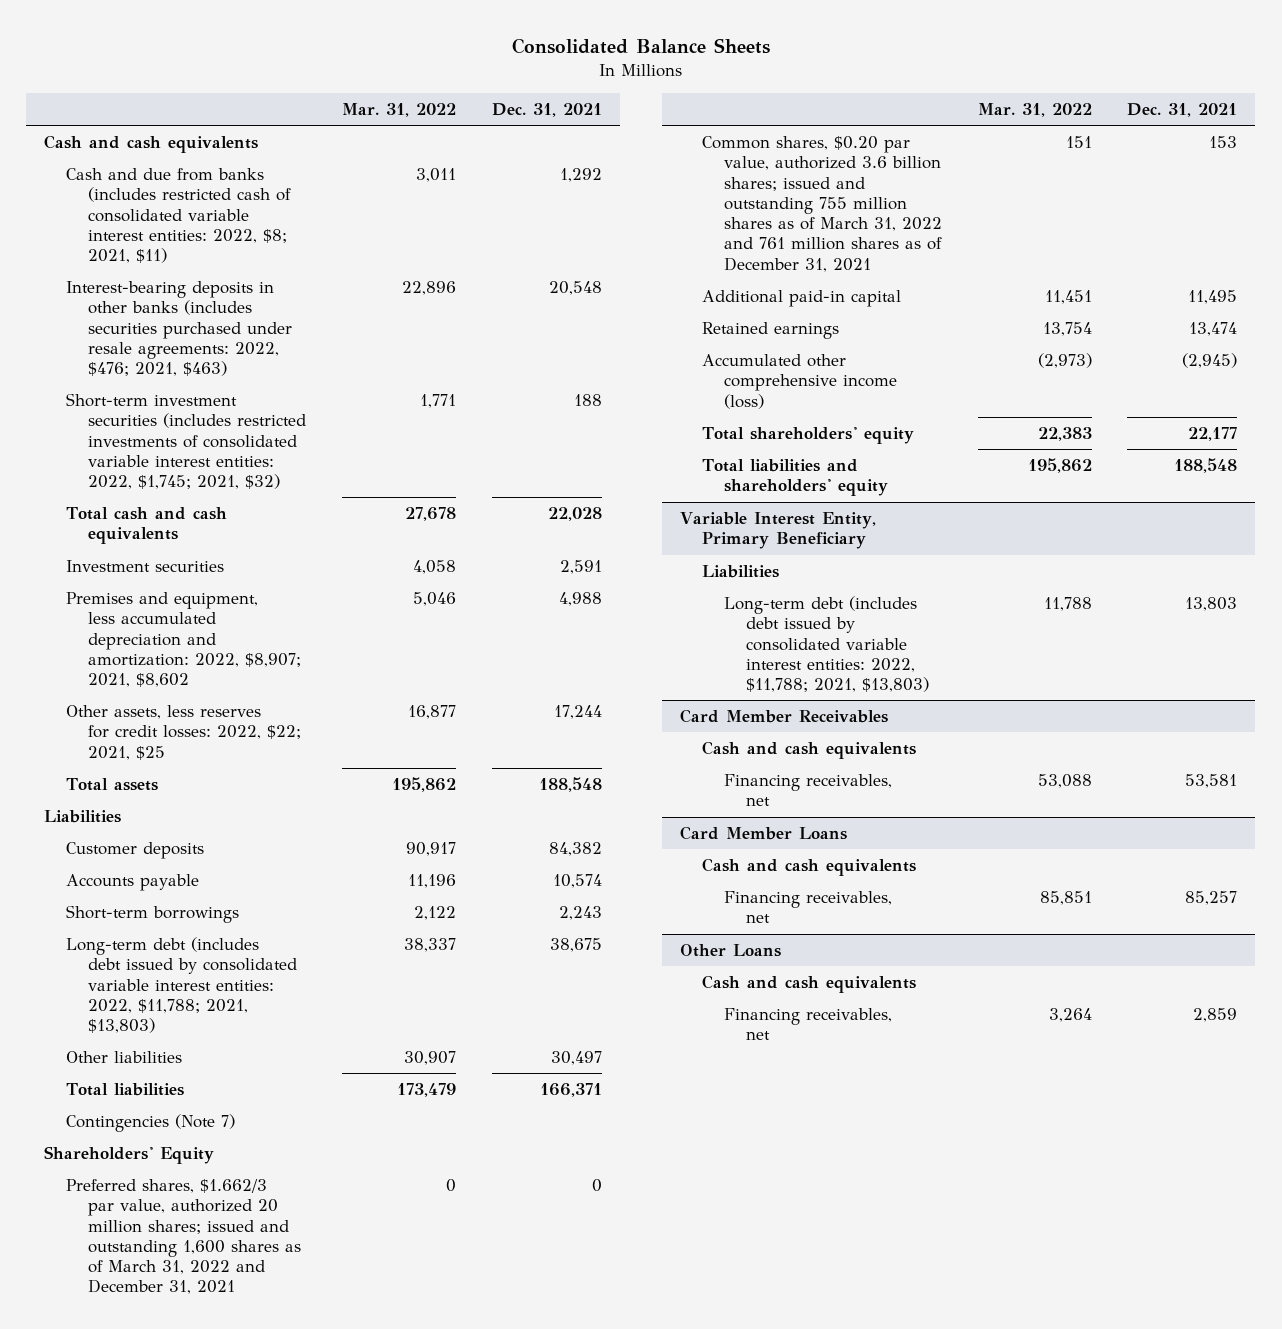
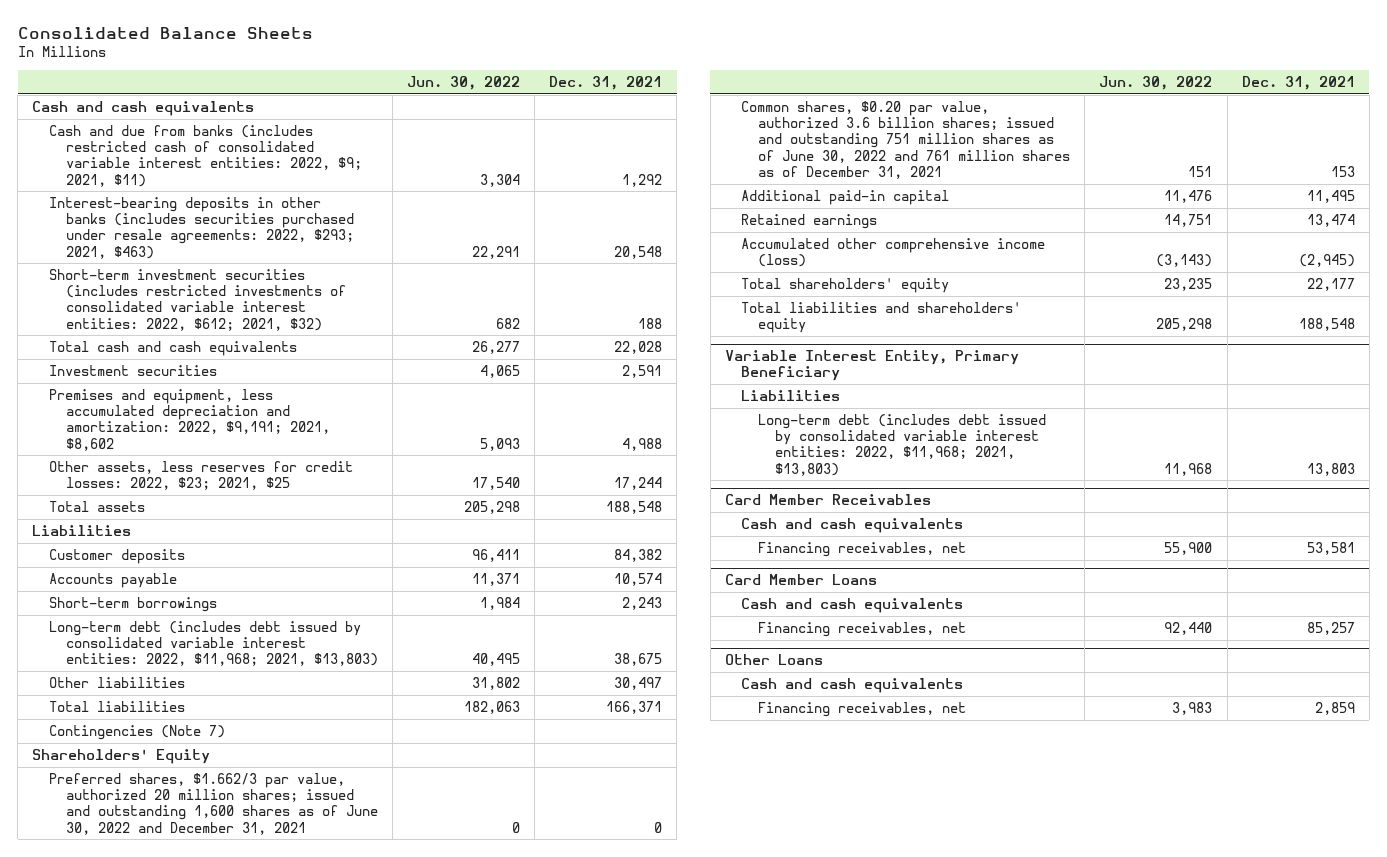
- | Mar. 31, 2022 | Dec. 31, 2021
+ | Jun. 30, 2022 | Dec. 31, 2021
- Cash and due from banks (includes restricted cash of consolidated variable interest entities: 2022, $8; 2021, $11) | 3,011 | 1,292
- Interest-bearing deposits in other banks (includes securities purchased under resale agreements: 2022, $476; 2021, $463) | 22,896 | 20,548
- Short-term investment securities (includes restricted investments of consolidated variable interest entities: 2022, $1,745; 2021, $32) | 1,771 | 188
+ Cash and due from banks (includes restricted cash of consolidated variable interest entities: 2022, $9; 2021, $11) | 3,304 | 1,292
+ Interest-bearing deposits in other banks (includes securities purchased under resale agreements: 2022, $293; 2021, $463) | 22,291 | 20,548
+ Short-term investment securities (includes restricted investments of consolidated variable interest entities: 2022, $612; 2021, $32) | 682 | 188
- Premises and equipment, less accumulated depreciation and amortization: 2022, $8,907; 2021, $8,602 | 5,046 | 4,988
- Other assets, less reserves for credit losses: 2022, $22; 2021, $25 | 16,877 | 17,244
+ Premises and equipment, less accumulated depreciation and amortization: 2022, $9,191; 2021, $8,602 | 5,093 | 4,988
+ Other assets, less reserves for credit losses: 2022, $23; 2021, $25 | 17,540 | 17,244
- Long-term debt (includes debt issued by consolidated variable interest entities: 2022, $11,788; 2021, $13,803) | 38,337 | 38,675
+ Long-term debt (includes debt issued by consolidated variable interest entities: 2022, $11,968; 2021, $13,803) | 40,495 | 38,675
- Preferred shares, $1.662/3 par value, authorized 20 million shares; issued and outstanding 1,600 shares as of March 31, 2022 and December 31, 2021 | 0 | 0
- Common shares, $0.20 par value, authorized 3.6 billion shares; issued and outstanding 755 million shares as of March 31, 2022 and 761 million shares as of December 31, 2021 | 151 | 153
+ Preferred shares, $1.662/3 par value, authorized 20 million shares; issued and outstanding 1,600 shares as of June 30, 2022 and December 31, 2021 | 0 | 0
+ Common shares, $0.20 par value, authorized 3.6 billion shares; issued and outstanding 751 million shares as of June 30, 2022 and 761 million shares as of December 31, 2021 | 151 | 153
@ Variable Interest Entity, Primary Beneficiary
- Long-term debt (includes debt issued by consolidated variable interest entities: 2022, $11,788; 2021, $13,803) | 11,788 | 13,803
+ Long-term debt (includes debt issued by consolidated variable interest entities: 2022, $11,968; 2021, $13,803) | 11,968 | 13,803

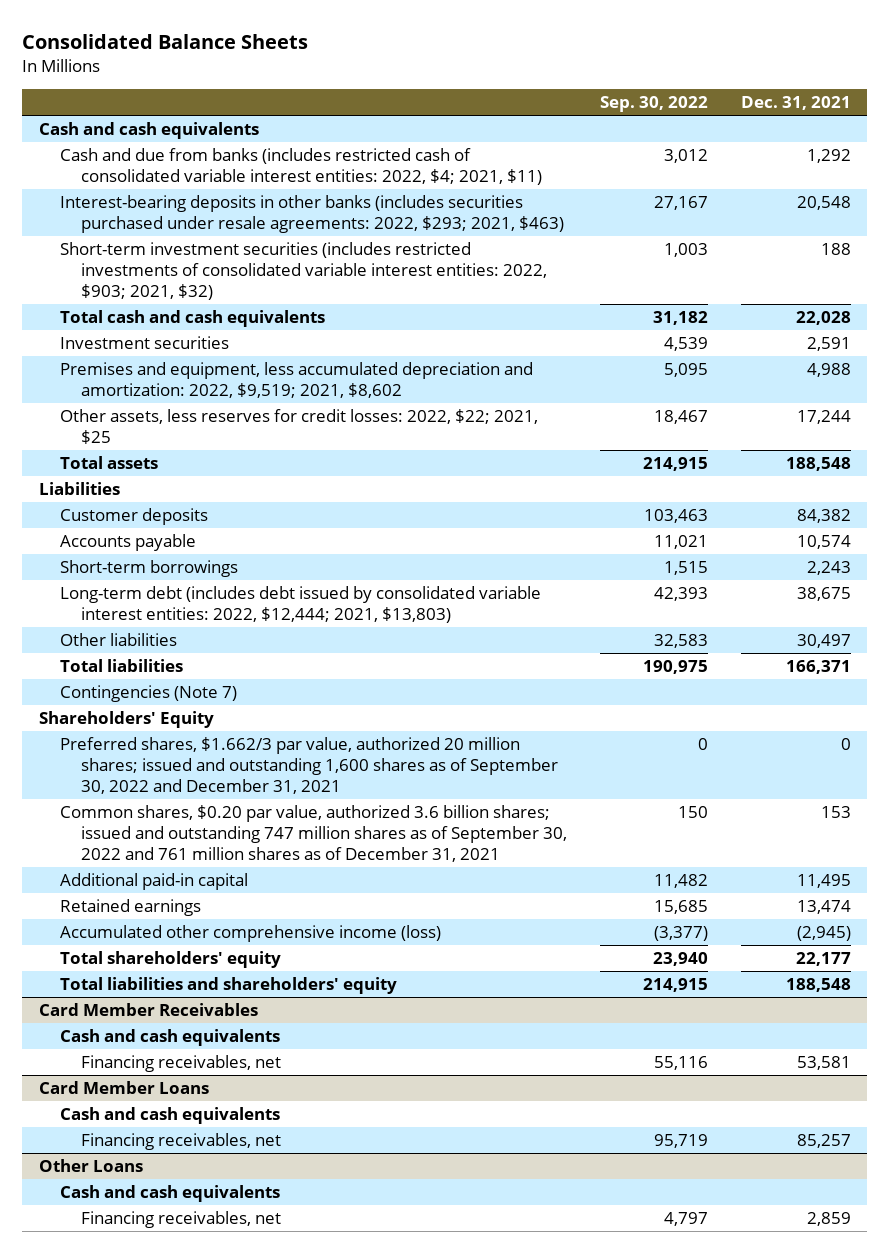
- | Jun. 30, 2022 | Dec. 31, 2021
+ | Sep. 30, 2022 | Dec. 31, 2021
- Cash and due from banks (includes restricted cash of consolidated variable interest entities: 2022, $9; 2021, $11) | 3,304 | 1,292
+ Cash and due from banks (includes restricted cash of consolidated variable interest entities: 2022, $4; 2021, $11) | 3,012 | 1,292
- Short-term investment securities (includes restricted investments of consolidated variable interest entities: 2022, $612; 2021, $32) | 682 | 188
+ Short-term investment securities (includes restricted investments of consolidated variable interest entities: 2022, $903; 2021, $32) | 1,003 | 188
- Premises and equipment, less accumulated depreciation and amortization: 2022, $9,191; 2021, $8,602 | 5,093 | 4,988
- Other assets, less reserves for credit losses: 2022, $23; 2021, $25 | 17,540 | 17,244
+ Premises and equipment, less accumulated depreciation and amortization: 2022, $9,519; 2021, $8,602 | 5,095 | 4,988
+ Other assets, less reserves for credit losses: 2022, $22; 2021, $25 | 18,467 | 17,244
- Long-term debt (includes debt issued by consolidated variable interest entities: 2022, $11,968; 2021, $13,803) | 40,495 | 38,675
+ Long-term debt (includes debt issued by consolidated variable interest entities: 2022, $12,444; 2021, $13,803) | 42,393 | 38,675
- Preferred shares, $1.662/3 par value, authorized 20 million shares; issued and outstanding 1,600 shares as of June 30, 2022 and December 31, 2021 | 0 | 0
- Common shares, $0.20 par value, authorized 3.6 billion shares; issued and outstanding 751 million shares as of June 30, 2022 and 761 million shares as of December 31, 2021 | 151 | 153
+ Preferred shares, $1.662/3 par value, authorized 20 million shares; issued and outstanding 1,600 shares as of September 30, 2022 and December 31, 2021 | 0 | 0
+ Common shares, $0.20 par value, authorized 3.6 billion shares; issued and outstanding 747 million shares as of September 30, 2022 and 761 million shares as of December 31, 2021 | 150 | 153
- Variable Interest Entity, Primary Beneficiary
- Liabilities
- Long-term debt (includes debt issued by consolidated variable interest entities: 2022, $11,968; 2021, $13,803) | 11,968 | 13,803

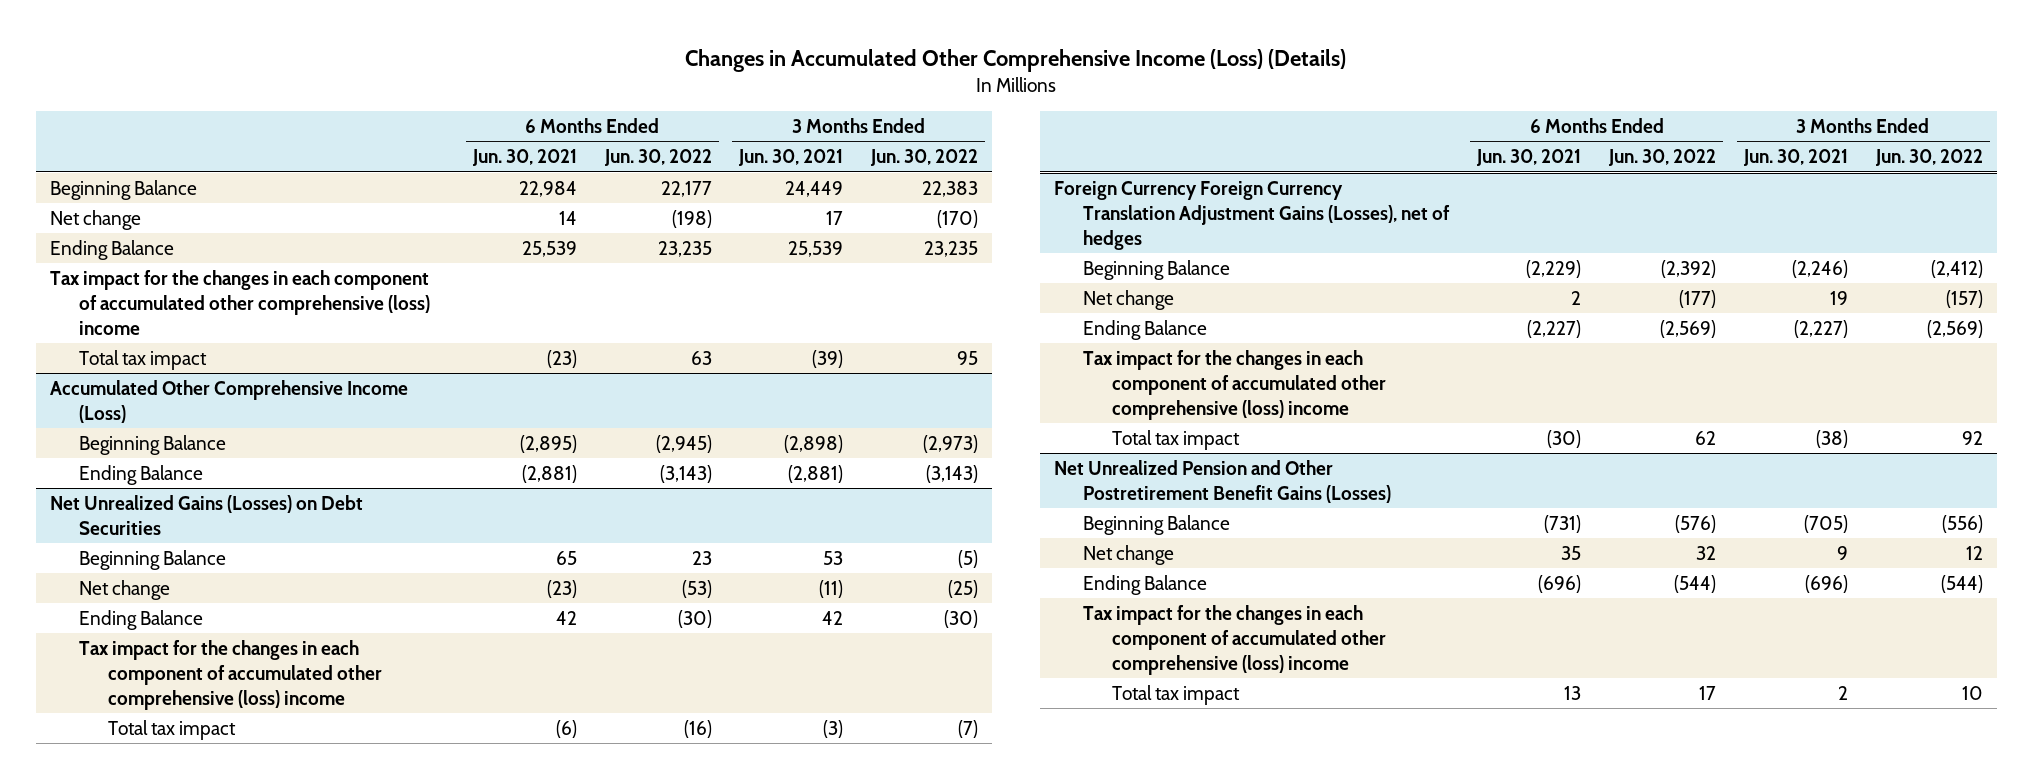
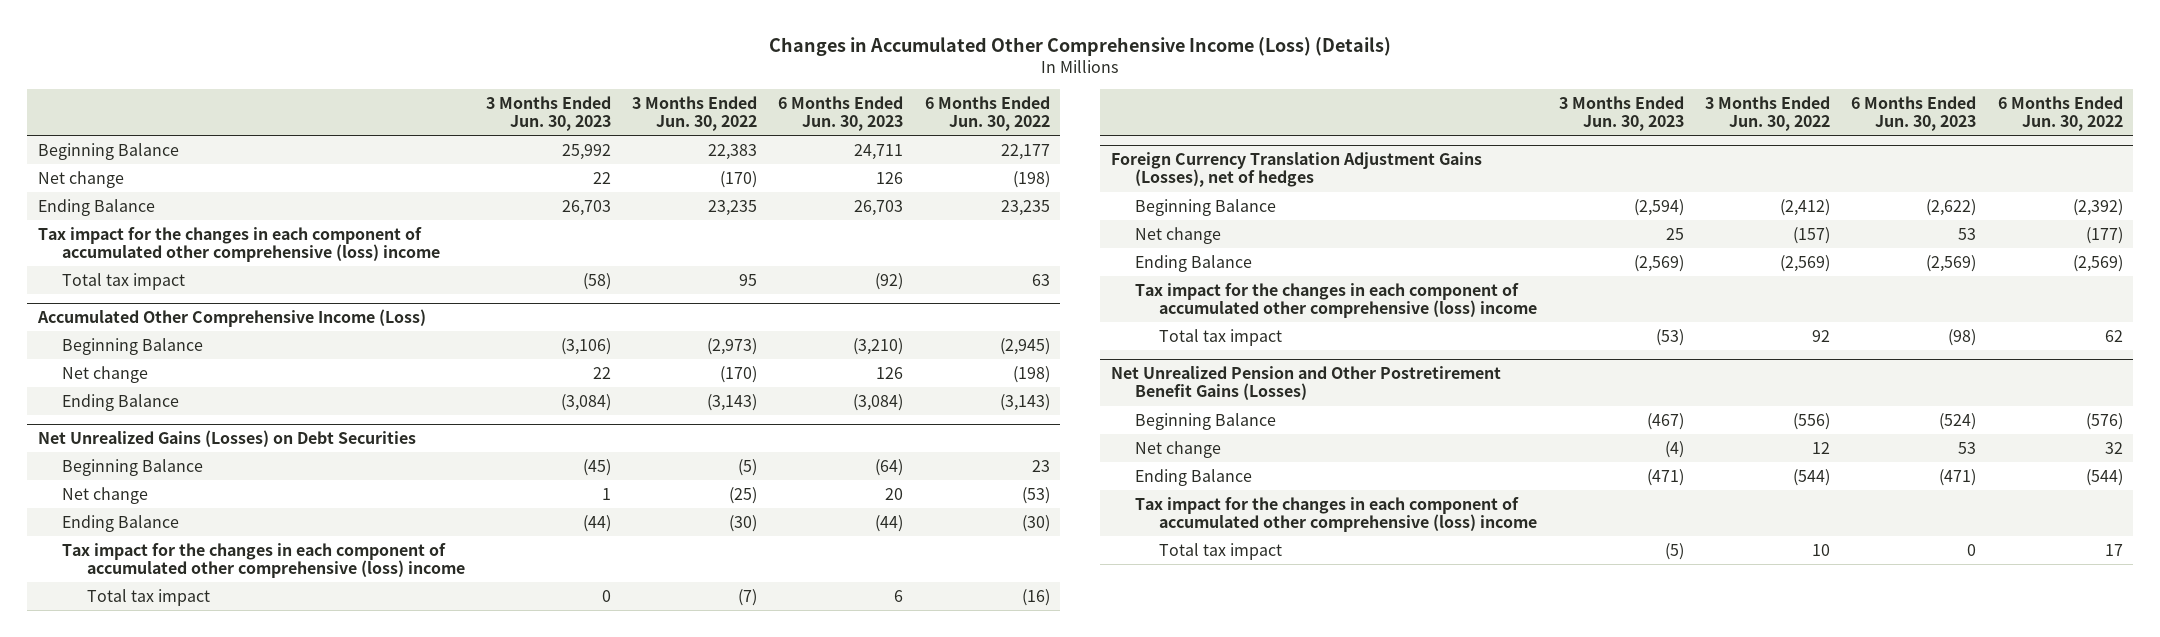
- | 6 Months Ended Jun. 30, 2021 | 6 Months Ended Jun. 30, 2022 | 3 Months Ended Jun. 30, 2021 | 3 Months Ended Jun. 30, 2022
+ | 3 Months Ended Jun. 30, 2023 | 3 Months Ended Jun. 30, 2022 | 6 Months Ended Jun. 30, 2023 | 6 Months Ended Jun. 30, 2022
@ Accumulated Other Comprehensive Income (Loss)
+ Net change | 22 | (170) | 126 | (198)
- Foreign Currency Foreign Currency Translation Adjustment Gains (Losses), net of hedges
+ Foreign Currency Translation Adjustment Gains (Losses), net of hedges

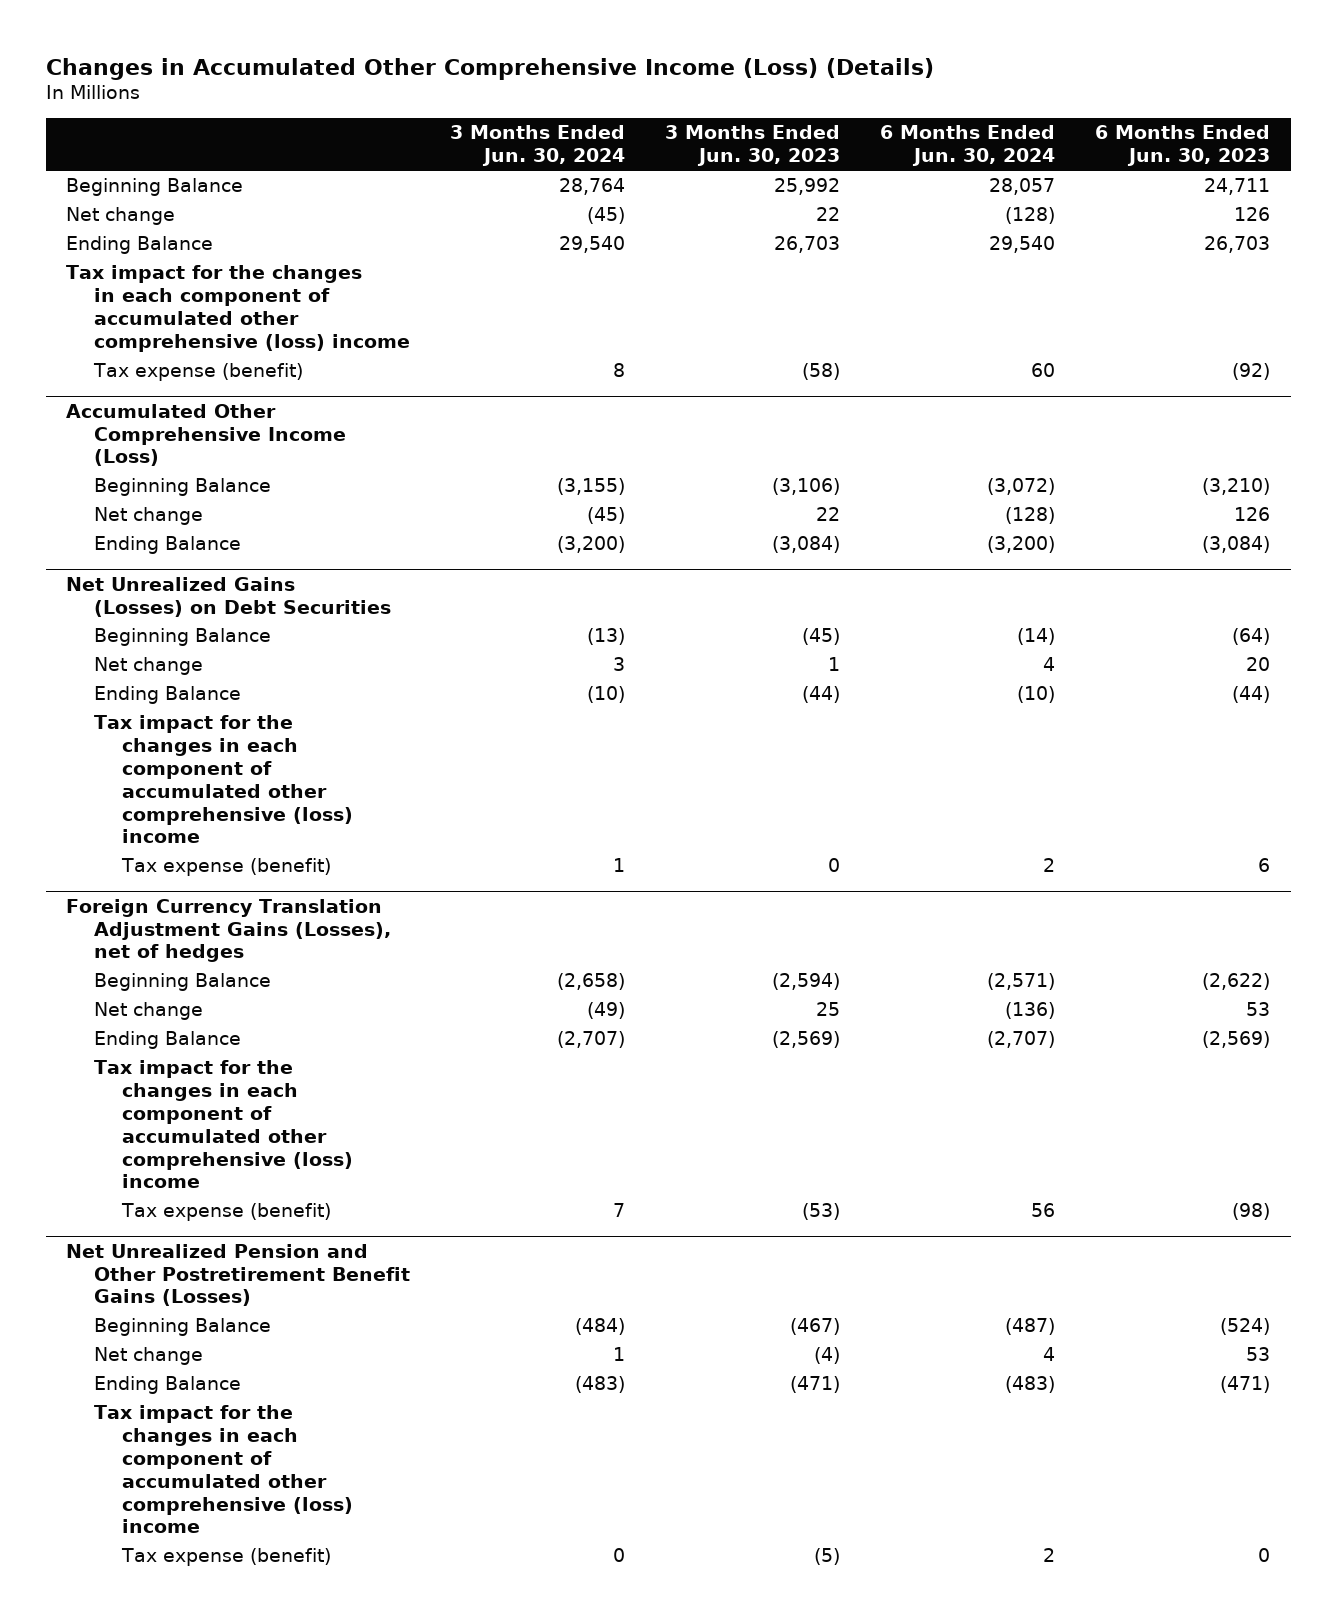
- | 3 Months Ended Jun. 30, 2023 | 3 Months Ended Jun. 30, 2022 | 6 Months Ended Jun. 30, 2023 | 6 Months Ended Jun. 30, 2022
+ | 3 Months Ended Jun. 30, 2024 | 3 Months Ended Jun. 30, 2023 | 6 Months Ended Jun. 30, 2024 | 6 Months Ended Jun. 30, 2023
- Total tax impact | (58) | 95 | (92) | 63
+ Tax expense (benefit) | 8 | (58) | 60 | (92)
@ Net Unrealized Gains (Losses) on Debt Securities
- Total tax impact | 0 | (7) | 6 | (16)
+ Tax expense (benefit) | 1 | 0 | 2 | 6
@ Foreign Currency Translation Adjustment Gains (Losses), net of hedges
- Total tax impact | (53) | 92 | (98) | 62
+ Tax expense (benefit) | 7 | (53) | 56 | (98)
@ Net Unrealized Pension and Other Postretirement Benefit Gains (Losses)
- Total tax impact | (5) | 10 | 0 | 17
+ Tax expense (benefit) | 0 | (5) | 2 | 0

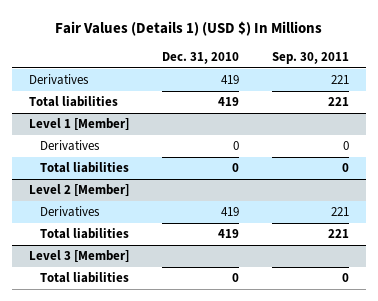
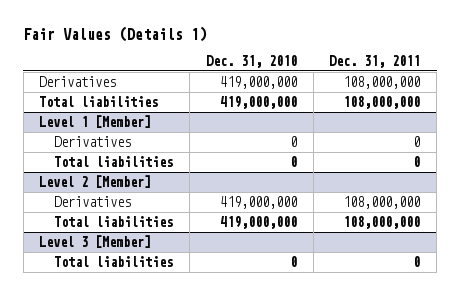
- Fair Values (Details 1) (USD $) In Millions
+ Fair Values (Details 1)
- | Dec. 31, 2010 | Sep. 30, 2011
+ | Dec. 31, 2010 | Dec. 31, 2011
- Derivatives | 419 | 221
- Total liabilities | 419 | 221
+ Derivatives | 419,000,000 | 108,000,000
+ Total liabilities | 419,000,000 | 108,000,000
@ Level 2 [Member]
- Derivatives | 419 | 221
- Total liabilities | 419 | 221
+ Derivatives | 419,000,000 | 108,000,000
+ Total liabilities | 419,000,000 | 108,000,000

